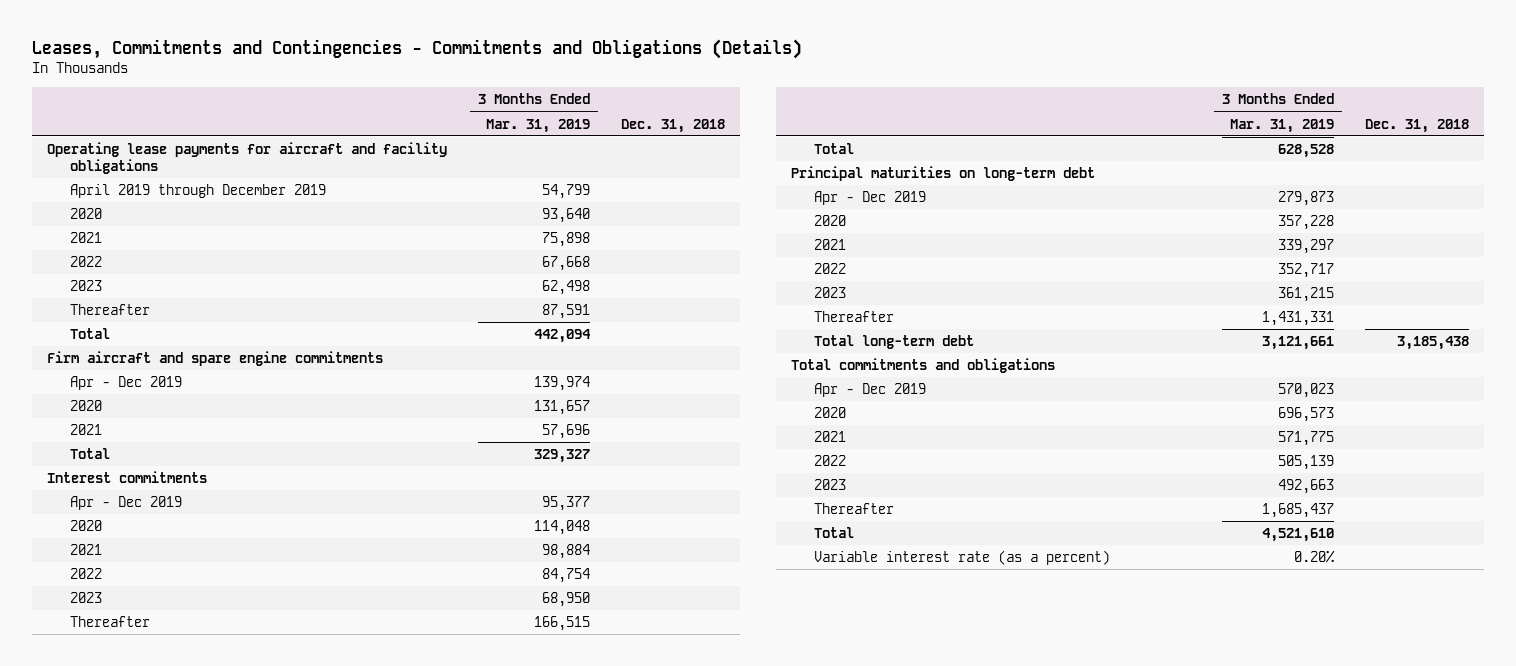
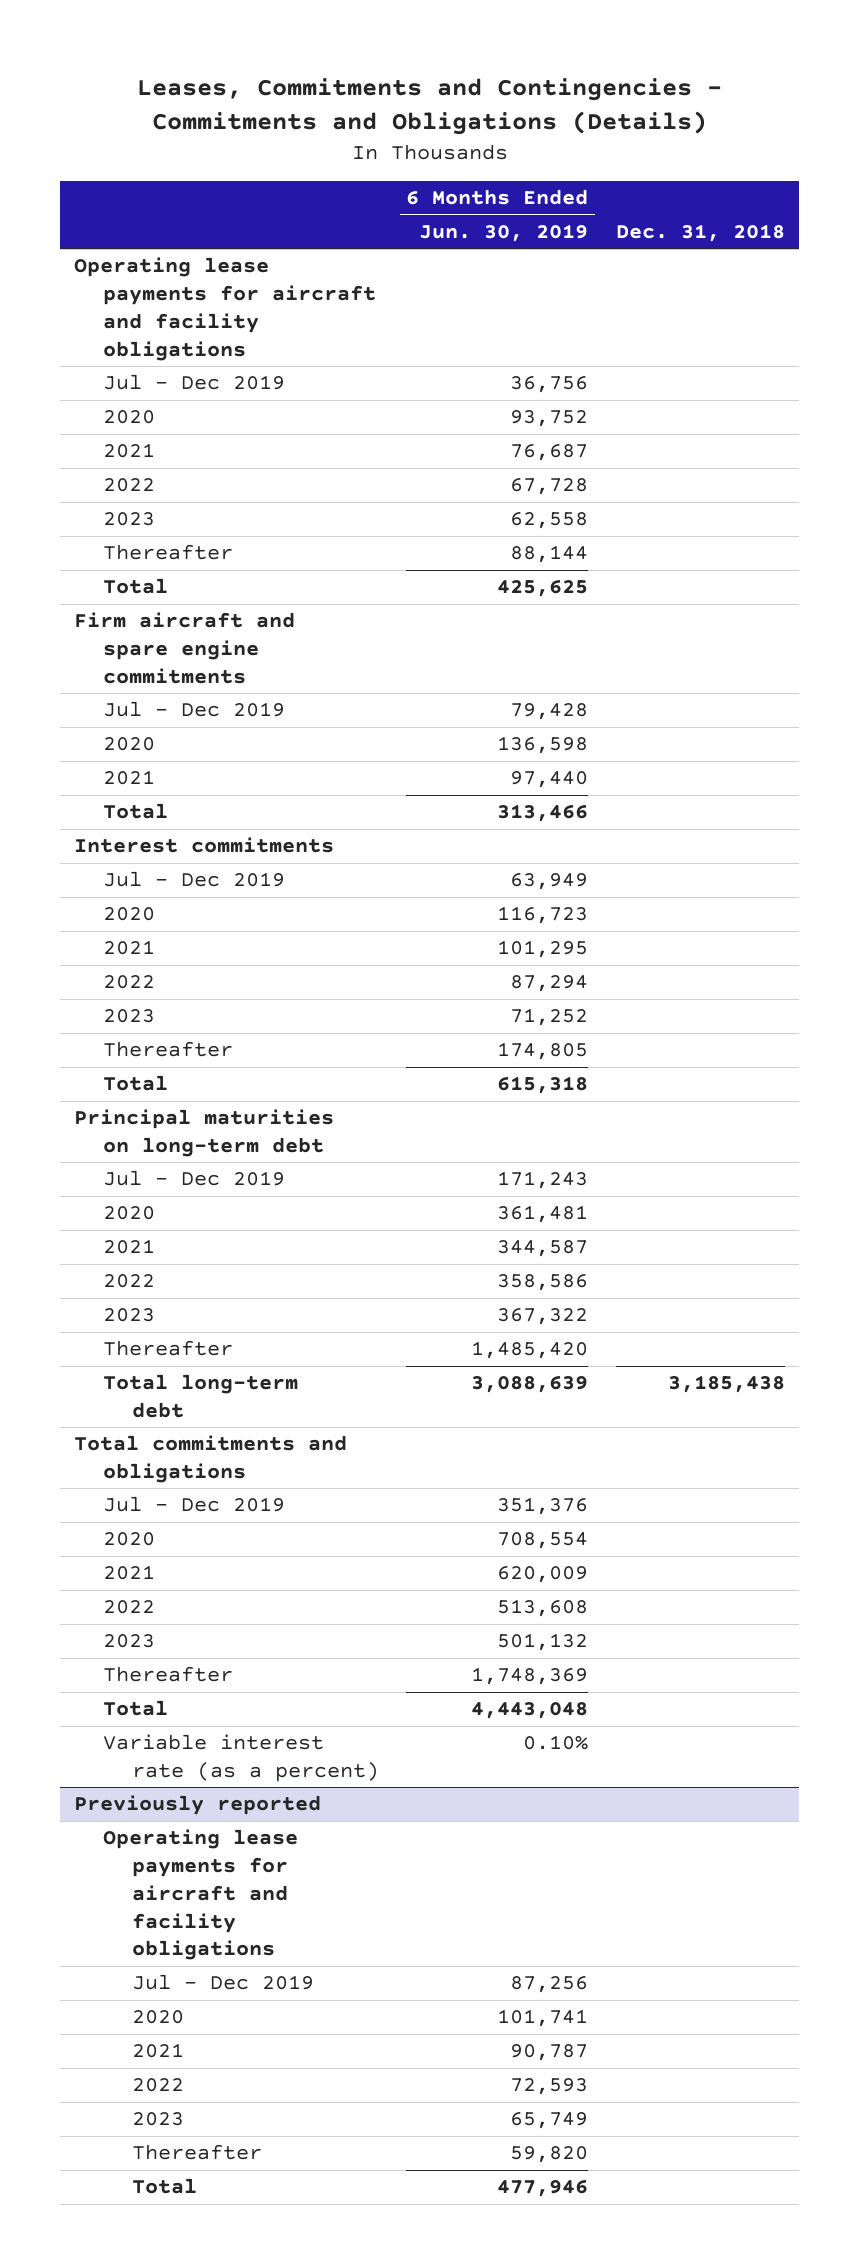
- | 3 Months Ended Mar. 31, 2019 | Dec. 31, 2018
+ | 6 Months Ended Jun. 30, 2019 | Dec. 31, 2018
- April 2019 through December 2019 | 54,799 |
+ Jul - Dec 2019 | 36,756 |
- Apr - Dec 2019 | 139,974 |
+ Jul - Dec 2019 | 79,428 |
- Apr - Dec 2019 | 95,377 |
+ Jul - Dec 2019 | 63,949 |
- Apr - Dec 2019 | 279,873 |
+ Jul - Dec 2019 | 171,243 |
- Apr - Dec 2019 | 570,023 |
+ Jul - Dec 2019 | 351,376 |
+ Previously reported
+ Operating lease payments for aircraft and facility obligations
+ Jul - Dec 2019 | 87,256 |
+ 2020 | 101,741 |
+ 2021 | 90,787 |
+ 2022 | 72,593 |
+ 2023 | 65,749 |
+ Thereafter | 59,820 |
+ Total | 477,946 |

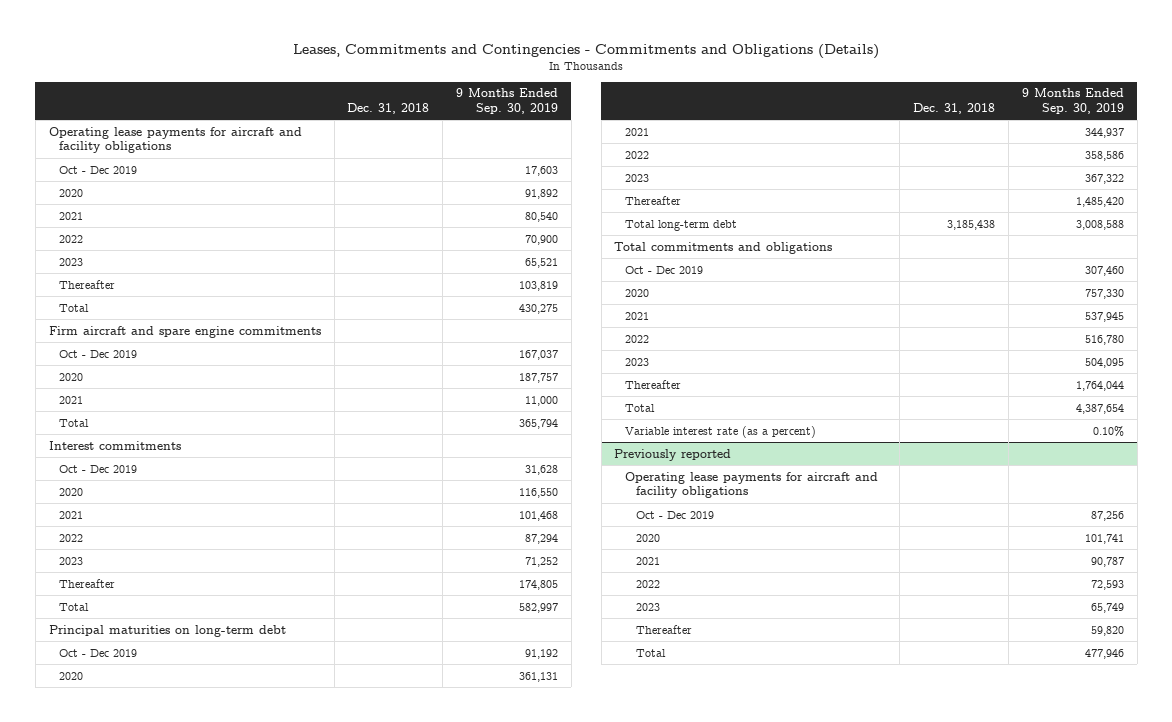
- | 6 Months Ended Jun. 30, 2019 | Dec. 31, 2018
+ | Dec. 31, 2018 | 9 Months Ended Sep. 30, 2019
- Jul - Dec 2019 | 36,756 |
+ Oct - Dec 2019 | | 17,603
- Jul - Dec 2019 | 79,428 |
+ Oct - Dec 2019 | | 167,037
- Jul - Dec 2019 | 63,949 |
+ Oct - Dec 2019 | | 31,628
- Jul - Dec 2019 | 171,243 |
+ Oct - Dec 2019 | | 91,192
- Jul - Dec 2019 | 351,376 |
+ Oct - Dec 2019 | | 307,460
@ Previously reported
- Jul - Dec 2019 | 87,256 |
+ Oct - Dec 2019 | | 87,256

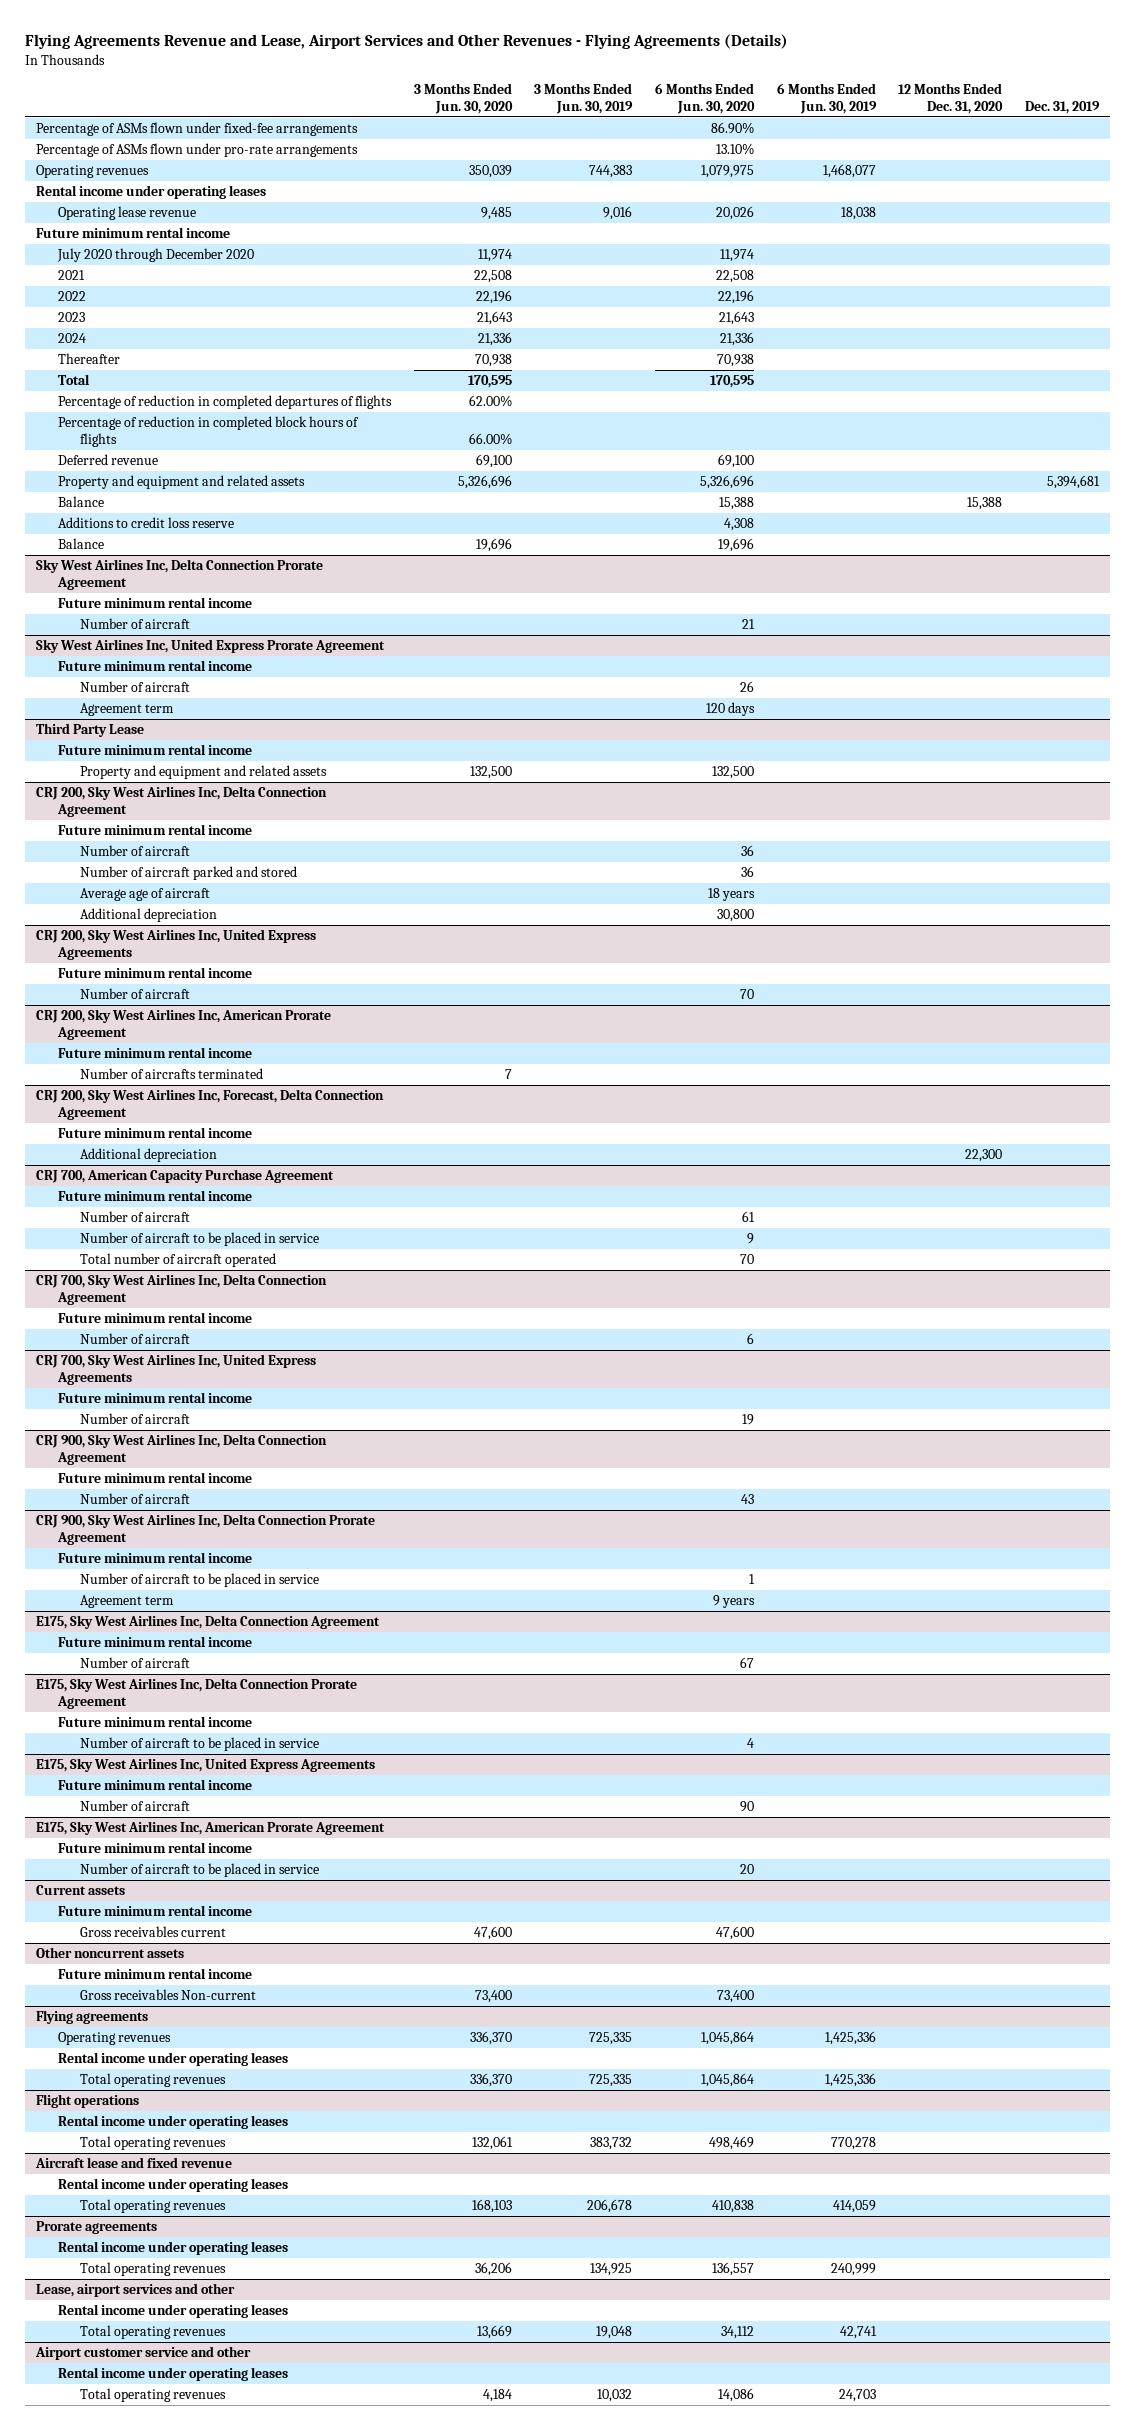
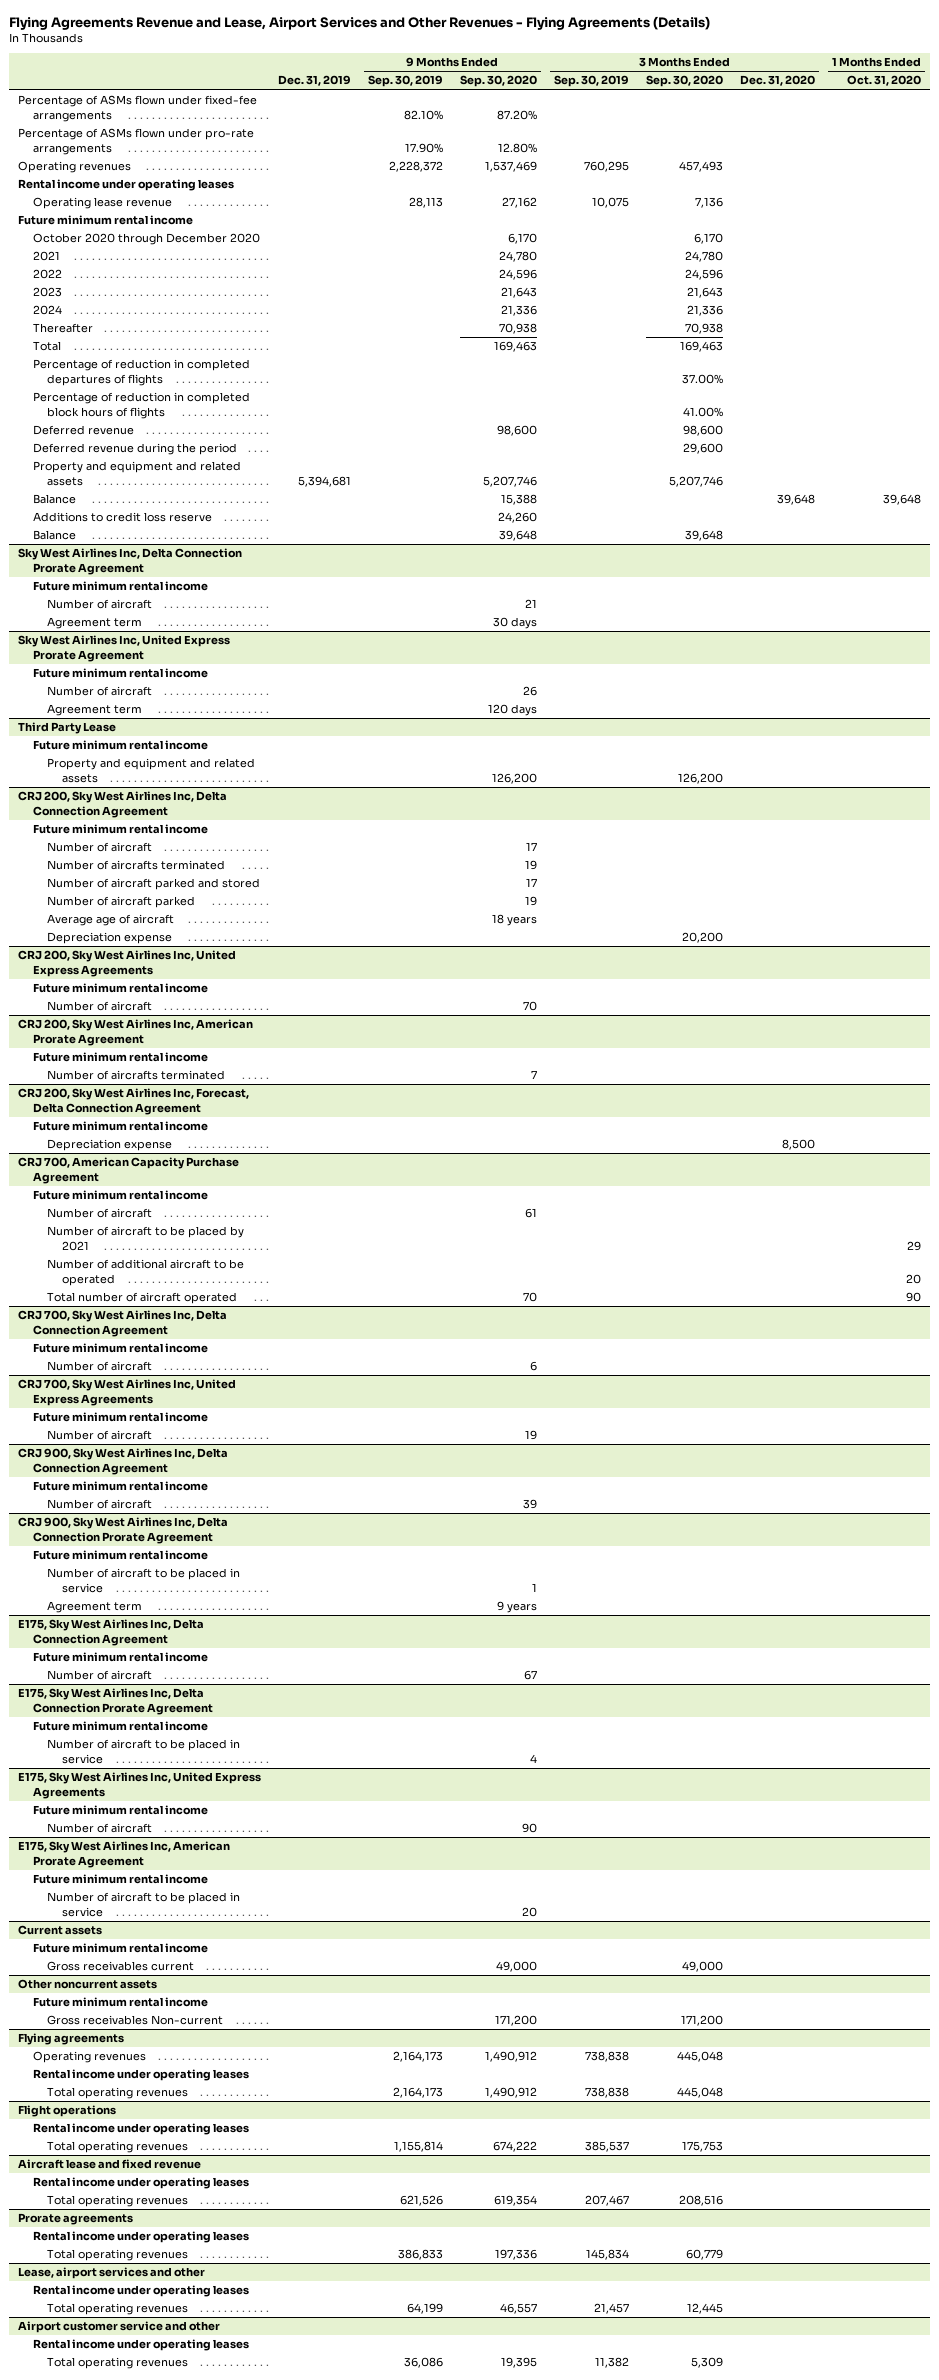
- | 3 Months Ended Jun. 30, 2020 | 3 Months Ended Jun. 30, 2019 | 6 Months Ended Jun. 30, 2020 | 6 Months Ended Jun. 30, 2019 | 12 Months Ended Dec. 31, 2020 | Dec. 31, 2019
+ | Dec. 31, 2019 | 9 Months Ended Sep. 30, 2019 | 9 Months Ended Sep. 30, 2020 | 3 Months Ended Sep. 30, 2019 | 3 Months Ended Sep. 30, 2020 | 3 Months Ended Dec. 31, 2020 | 1 Months Ended Oct. 31, 2020
- July 2020 through December 2020 | 11,974 | | 11,974 | | |
+ October 2020 through December 2020 | | | 6,170 | | 6,170 | |
+ Deferred revenue during the period | | | | | 29,600 | |
@ Sky West Airlines Inc, Delta Connection Prorate Agreement
+ Agreement term | | | 30 days | | | |
@ CRJ 200, Sky West Airlines Inc, Delta Connection Agreement
+ Number of aircrafts terminated | | | 19 | | | |
+ Number of aircraft parked | | | 19 | | | |
- Additional depreciation | | | 30,800 | | |
+ Depreciation expense | | | | | 20,200 | |
@ CRJ 200, Sky West Airlines Inc, Forecast, Delta Connection Agreement
- Additional depreciation | | | | | 22,300 |
+ Depreciation expense | | | | | | 8,500 |
@ CRJ 700, American Capacity Purchase Agreement
- Number of aircraft to be placed in service | | | 9 | | |
+ Number of aircraft to be placed by 2021 | | | | | | | 29
+ Number of additional aircraft to be operated | | | | | | | 20

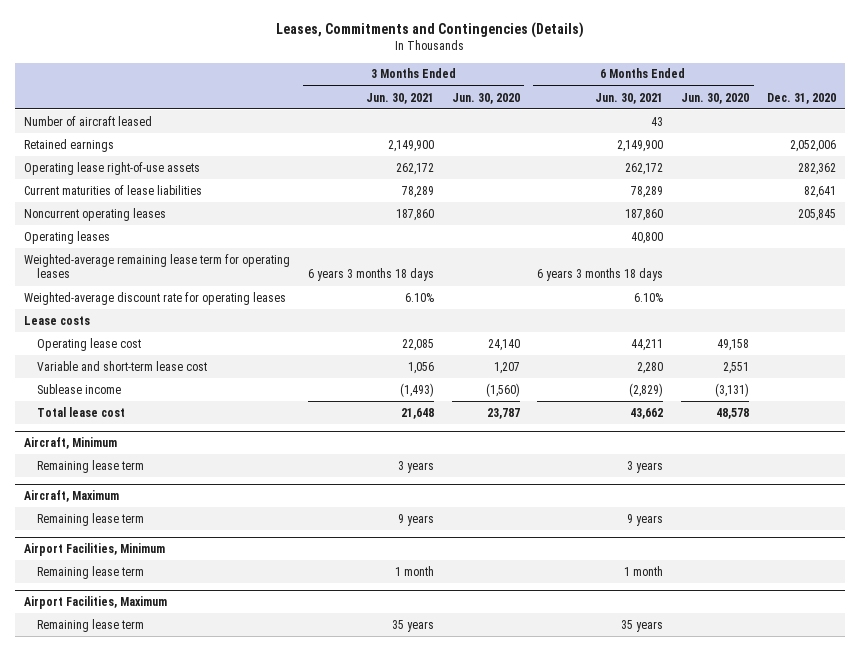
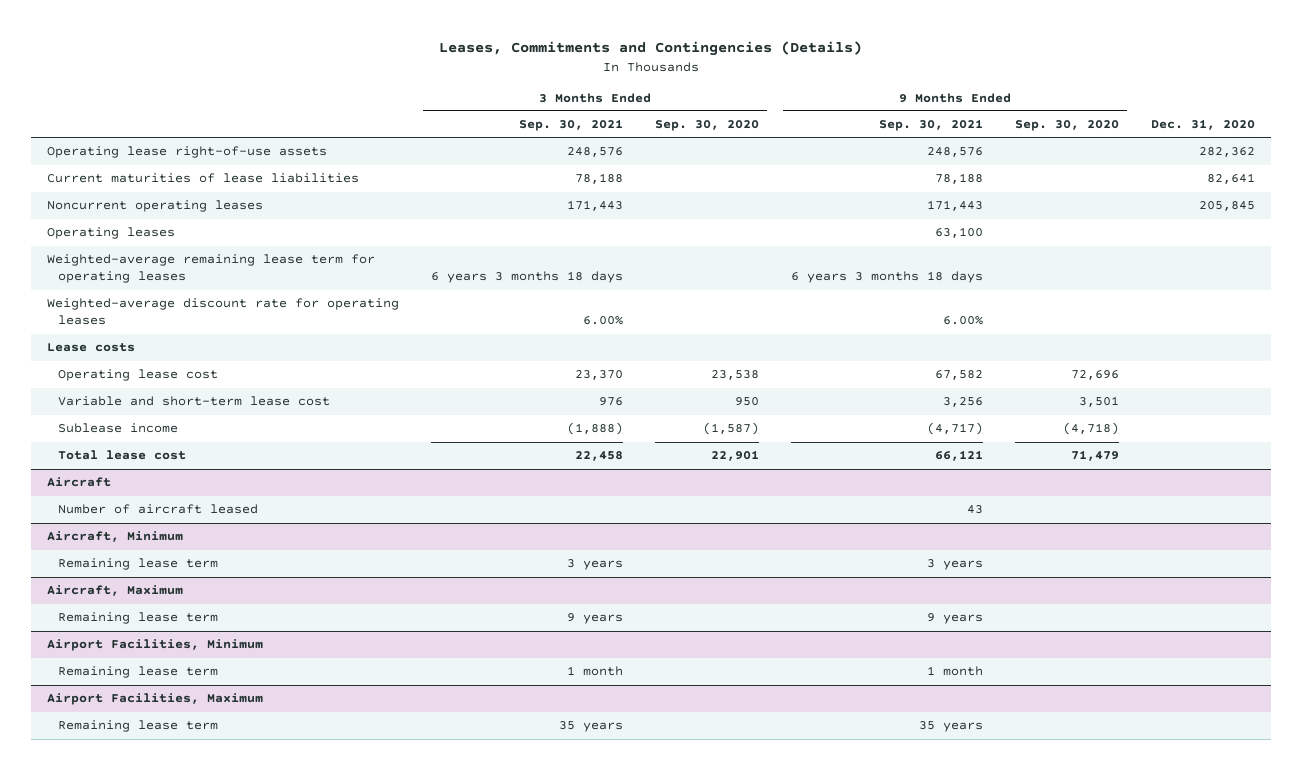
- | 3 Months Ended Jun. 30, 2021 | 3 Months Ended Jun. 30, 2020 | 6 Months Ended Jun. 30, 2021 | 6 Months Ended Jun. 30, 2020 | Dec. 31, 2020
+ | 3 Months Ended Sep. 30, 2021 | 3 Months Ended Sep. 30, 2020 | 9 Months Ended Sep. 30, 2021 | 9 Months Ended Sep. 30, 2020 | Dec. 31, 2020
- Number of aircraft leased | | | 43 | |
- Retained earnings | 2,149,900 | | 2,149,900 | | 2,052,006
+ Aircraft
+ Number of aircraft leased | | | 43 | |

